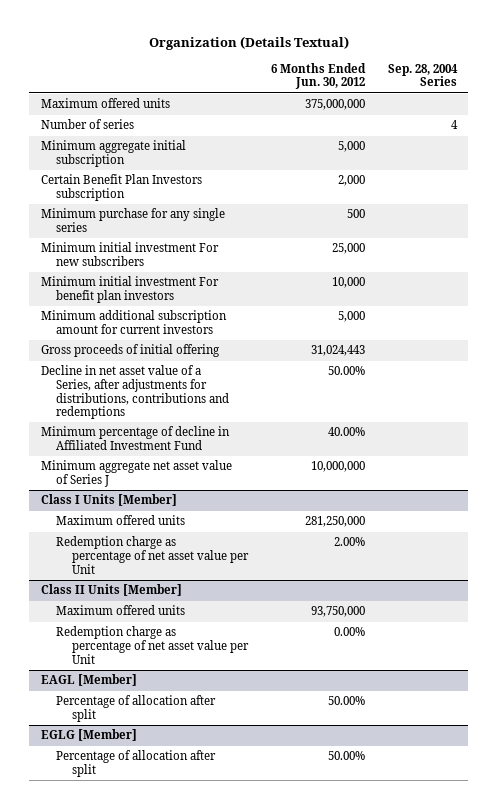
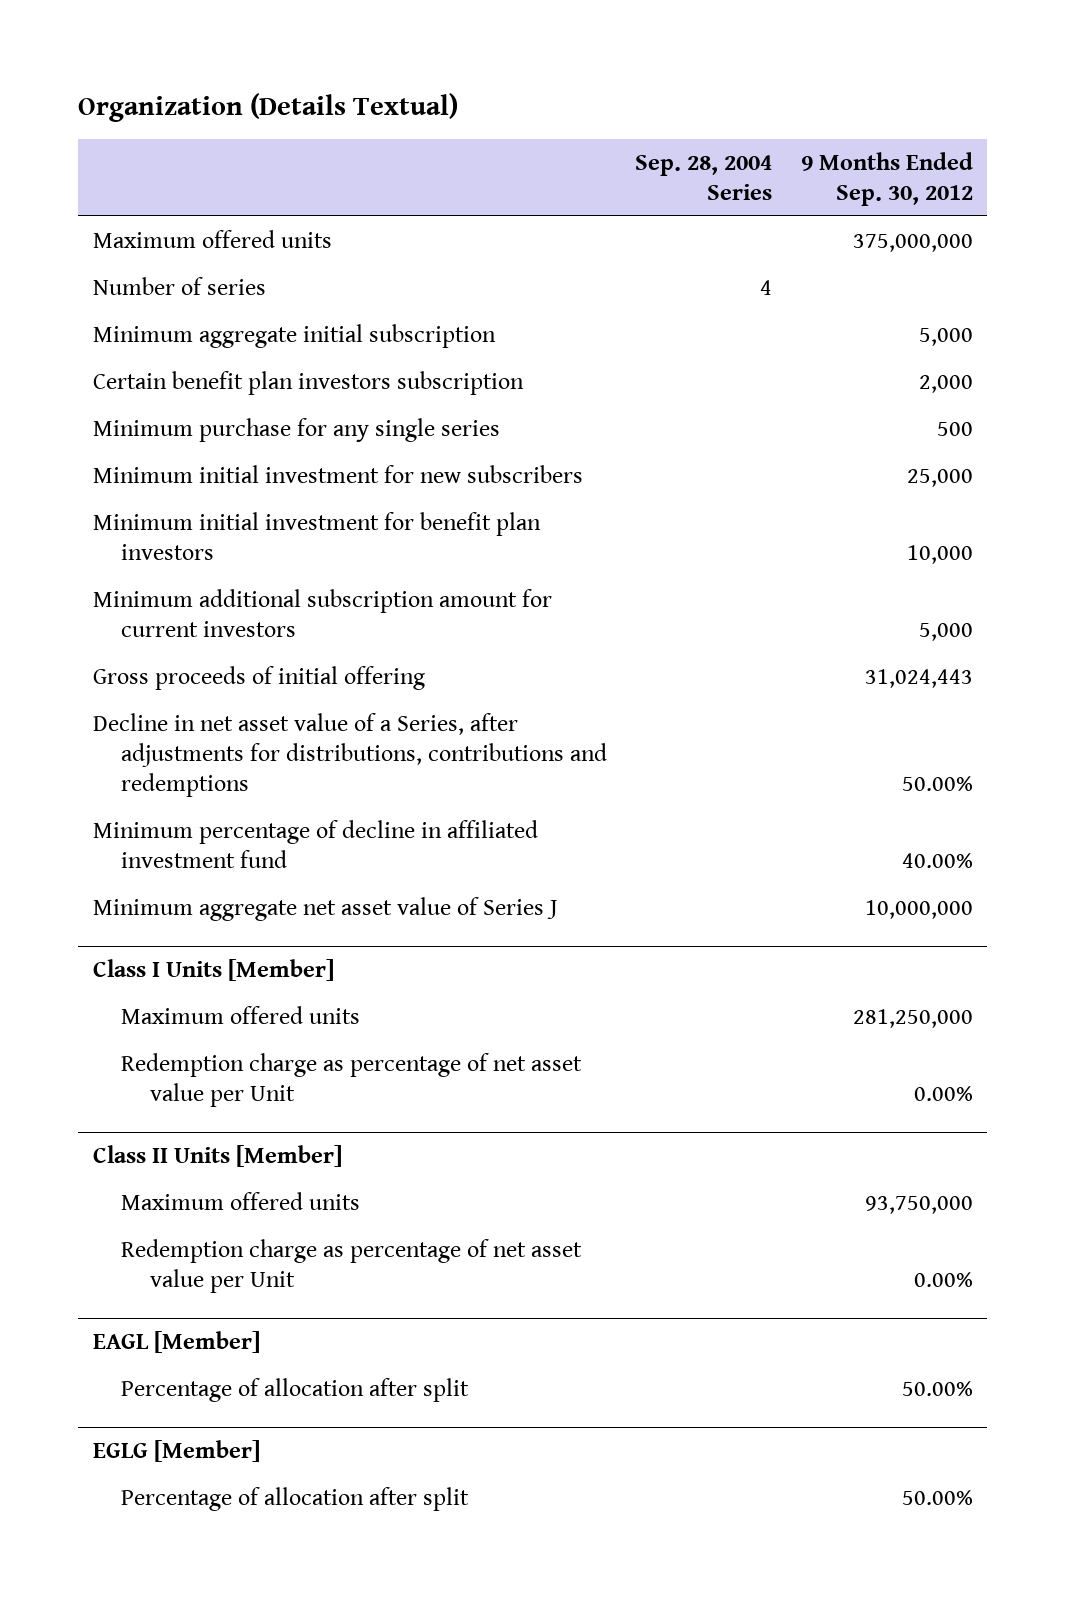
- | 6 Months Ended Jun. 30, 2012 | Sep. 28, 2004 Series
+ | Sep. 28, 2004 Series | 9 Months Ended Sep. 30, 2012
- Certain Benefit Plan Investors subscription | 2,000 |
+ Certain benefit plan investors subscription | | 2,000
- Minimum initial investment For new subscribers | 25,000 |
- Minimum initial investment For benefit plan investors | 10,000 |
+ Minimum initial investment for new subscribers | | 25,000
+ Minimum initial investment for benefit plan investors | | 10,000
- Minimum percentage of decline in Affiliated Investment Fund | 40.00% |
+ Minimum percentage of decline in affiliated investment fund | | 40.00%

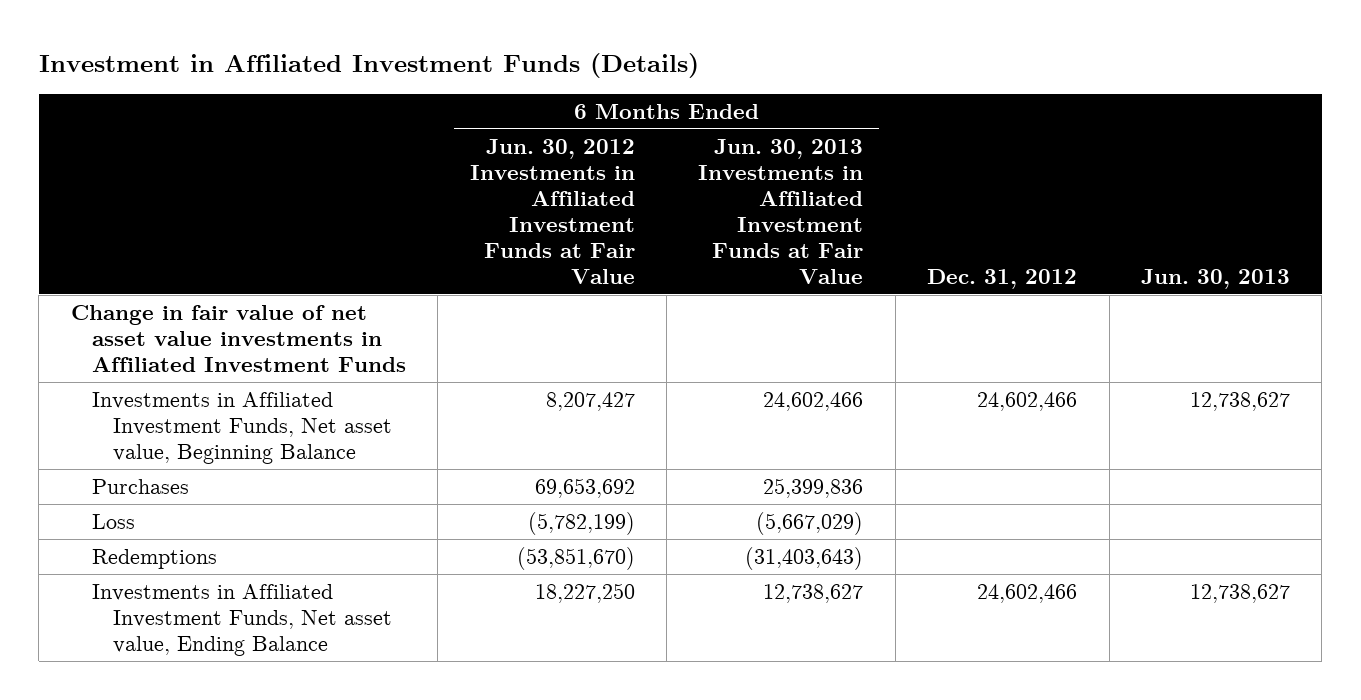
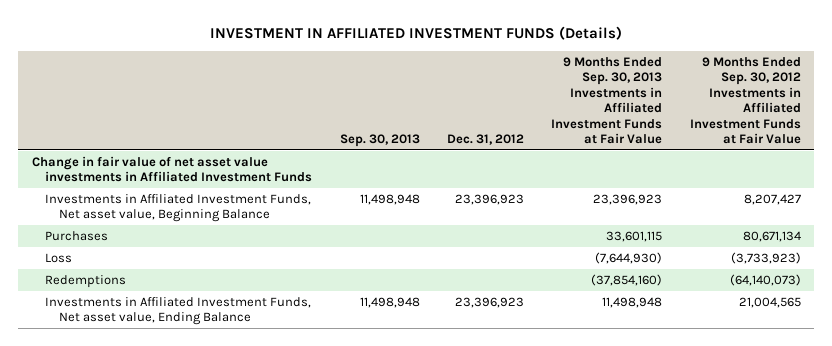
- Investment in Affiliated Investment Funds (Details)
+ INVESTMENT IN AFFILIATED INVESTMENT FUNDS (Details)
- | 6 Months Ended Jun. 30, 2012 Investments in Affiliated Investment Funds at Fair Value | 6 Months Ended Jun. 30, 2013 Investments in Affiliated Investment Funds at Fair Value | Dec. 31, 2012 | Jun. 30, 2013
+ | Sep. 30, 2013 | Dec. 31, 2012 | 9 Months Ended Sep. 30, 2013 Investments in Affiliated Investment Funds at Fair Value | 9 Months Ended Sep. 30, 2012 Investments in Affiliated Investment Funds at Fair Value
- Investments in Affiliated Investment Funds, Net asset value, Beginning Balance | 8,207,427 | 24,602,466 | 24,602,466 | 12,738,627
+ Investments in Affiliated Investment Funds, Net asset value, Beginning Balance | 11,498,948 | 23,396,923 | 23,396,923 | 8,207,427
- Investments in Affiliated Investment Funds, Net asset value, Ending Balance | 18,227,250 | 12,738,627 | 24,602,466 | 12,738,627
+ Investments in Affiliated Investment Funds, Net asset value, Ending Balance | 11,498,948 | 23,396,923 | 11,498,948 | 21,004,565

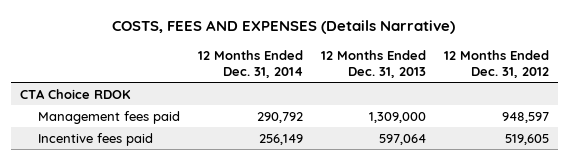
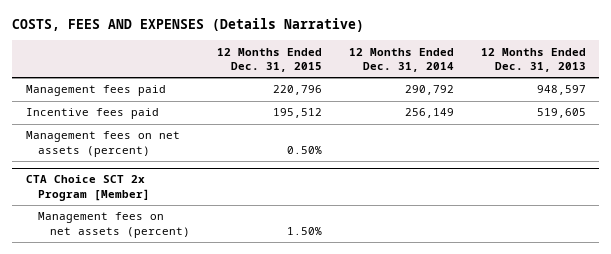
- | 12 Months Ended Dec. 31, 2014 | 12 Months Ended Dec. 31, 2013 | 12 Months Ended Dec. 31, 2012
+ | 12 Months Ended Dec. 31, 2015 | 12 Months Ended Dec. 31, 2014 | 12 Months Ended Dec. 31, 2013
- CTA Choice RDOK
- Management fees paid | 290,792 | 1,309,000 | 948,597
- Incentive fees paid | 256,149 | 597,064 | 519,605
+ Management fees paid | 220,796 | 290,792 | 948,597
+ Incentive fees paid | 195,512 | 256,149 | 519,605
+ Management fees on net assets (percent) | 0.50% | |
+ CTA Choice SCT 2x Program [Member]
+ Management fees on net assets (percent) | 1.50% | |

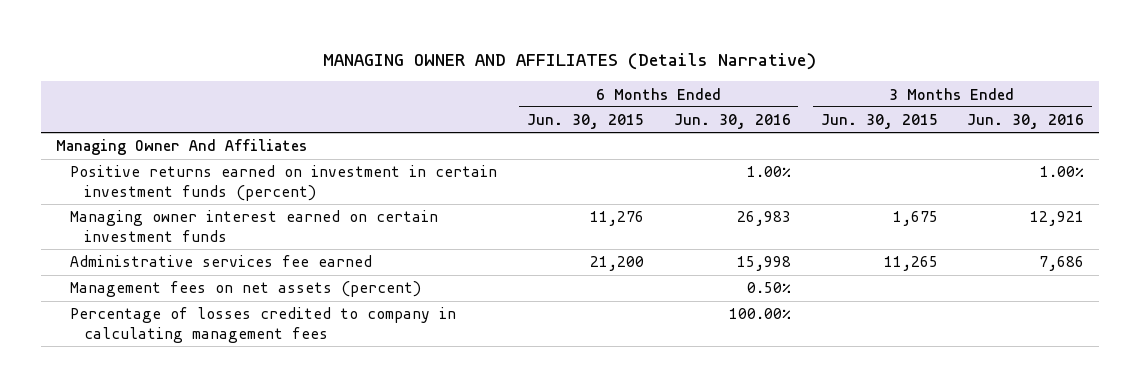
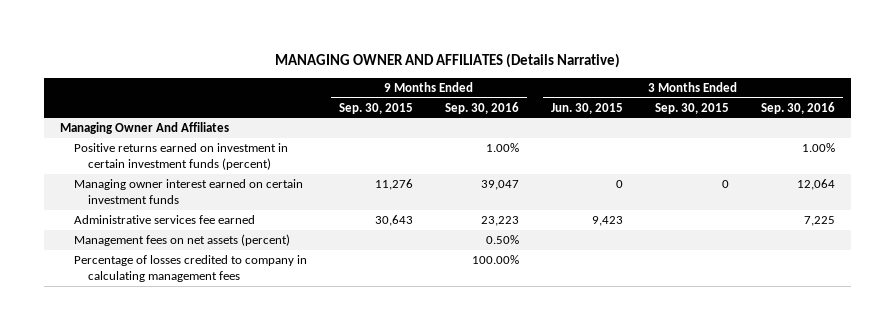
- | 6 Months Ended Jun. 30, 2015 | 6 Months Ended Jun. 30, 2016 | 3 Months Ended Jun. 30, 2015 | 3 Months Ended Jun. 30, 2016
+ | 9 Months Ended Sep. 30, 2015 | 9 Months Ended Sep. 30, 2016 | 3 Months Ended Jun. 30, 2015 | 3 Months Ended Sep. 30, 2015 | 3 Months Ended Sep. 30, 2016
- Managing owner interest earned on certain investment funds | 11,276 | 26,983 | 1,675 | 12,921
- Administrative services fee earned | 21,200 | 15,998 | 11,265 | 7,686
+ Managing owner interest earned on certain investment funds | 11,276 | 39,047 | 0 | 0 | 12,064
+ Administrative services fee earned | 30,643 | 23,223 | 9,423 | | 7,225

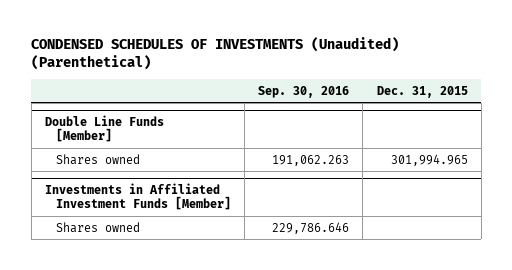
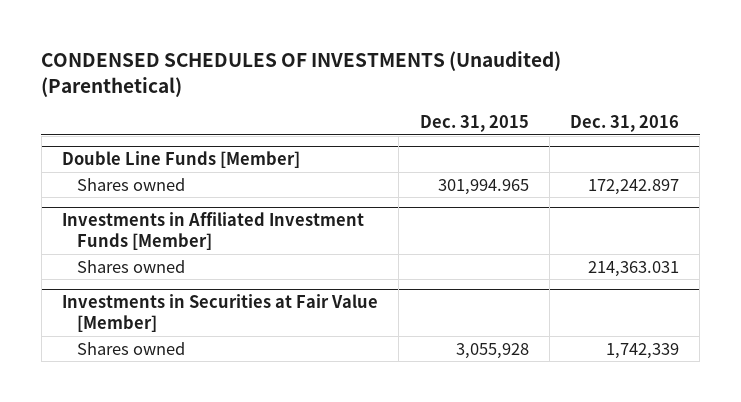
- | Sep. 30, 2016 | Dec. 31, 2015
+ | Dec. 31, 2015 | Dec. 31, 2016
+ Investments in Securities at Fair Value [Member]
+ Shares owned | 3,055,928 | 1,742,339

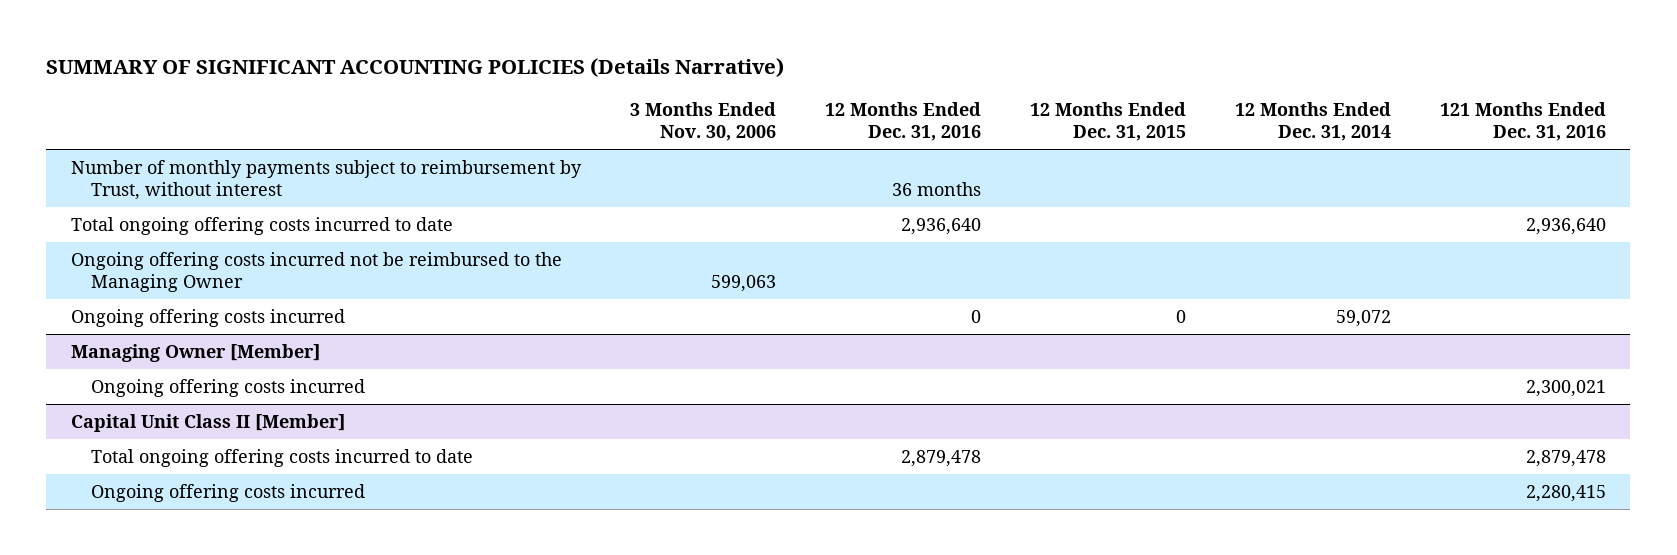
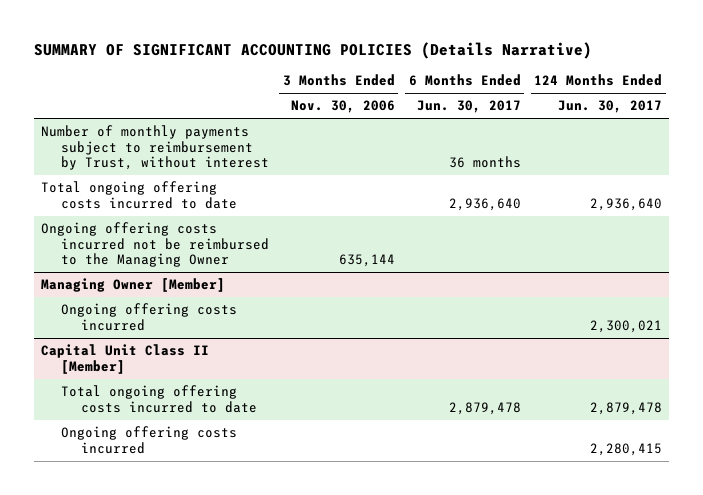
- | 3 Months Ended Nov. 30, 2006 | 12 Months Ended Dec. 31, 2016 | 12 Months Ended Dec. 31, 2015 | 12 Months Ended Dec. 31, 2014 | 121 Months Ended Dec. 31, 2016
+ | 3 Months Ended Nov. 30, 2006 | 6 Months Ended Jun. 30, 2017 | 124 Months Ended Jun. 30, 2017
- Ongoing offering costs incurred not be reimbursed to the Managing Owner | 599,063 | | | |
- Ongoing offering costs incurred | | 0 | 0 | 59,072 |
+ Ongoing offering costs incurred not be reimbursed to the Managing Owner | 635,144 | |

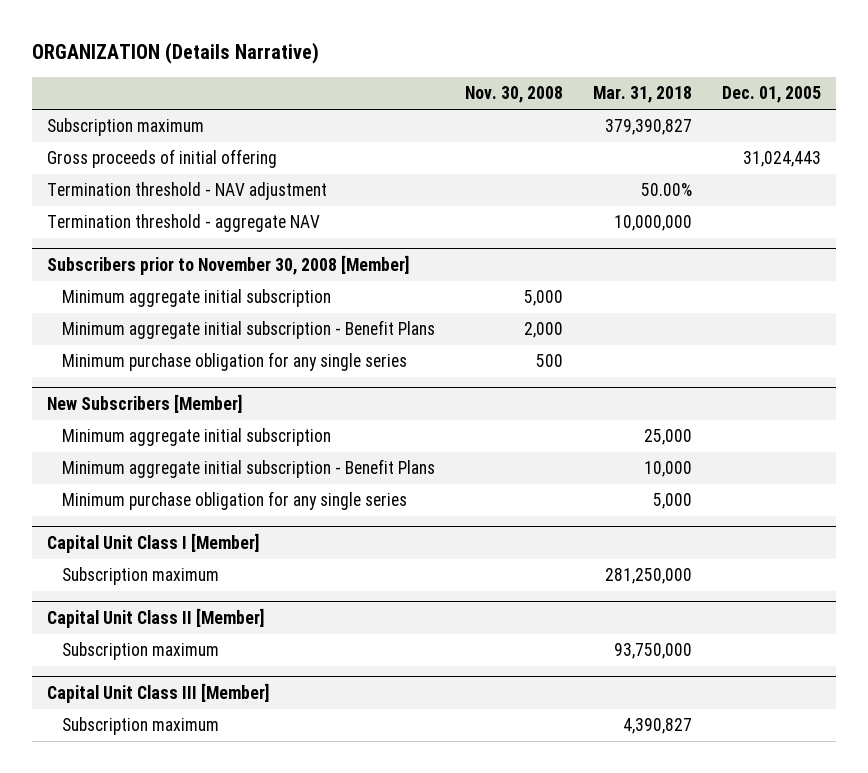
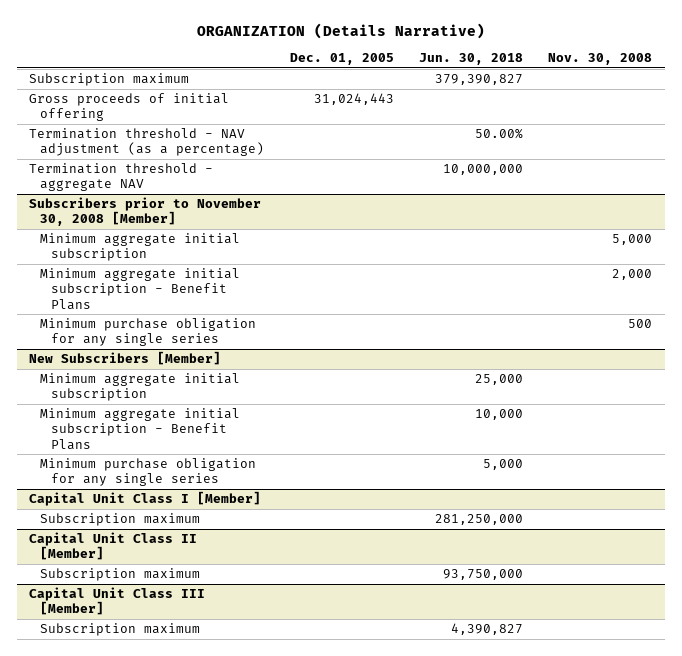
- | Nov. 30, 2008 | Mar. 31, 2018 | Dec. 01, 2005
+ | Dec. 01, 2005 | Jun. 30, 2018 | Nov. 30, 2008
- Termination threshold - NAV adjustment | | 50.00% |
+ Termination threshold - NAV adjustment (as a percentage) | | 50.00% |

